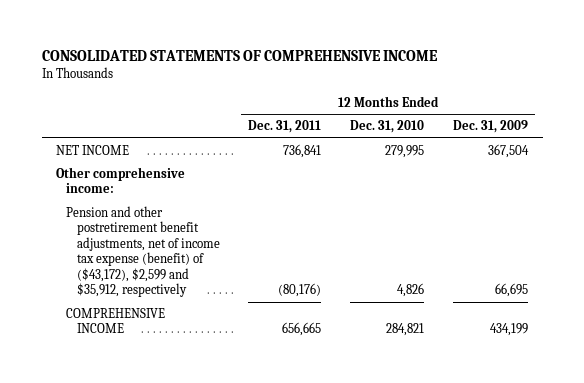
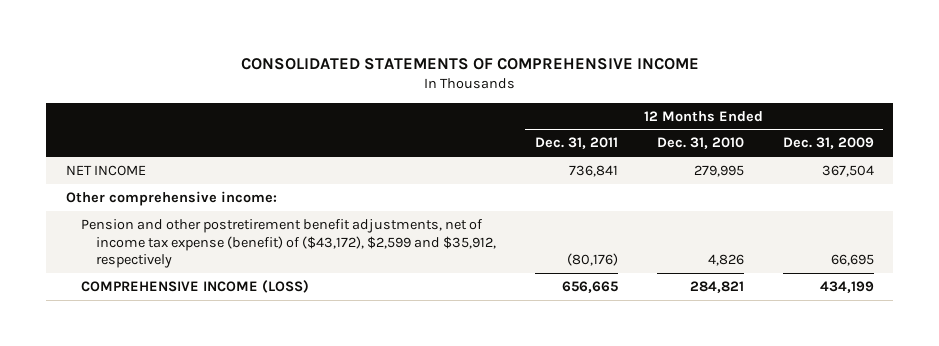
- COMPREHENSIVE INCOME | 656,665 | 284,821 | 434,199
+ COMPREHENSIVE INCOME (LOSS) | 656,665 | 284,821 | 434,199

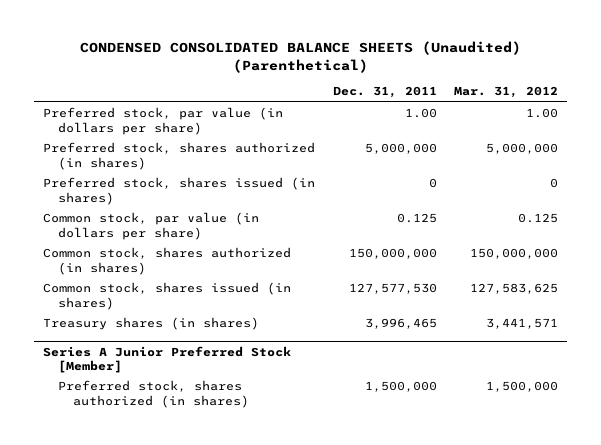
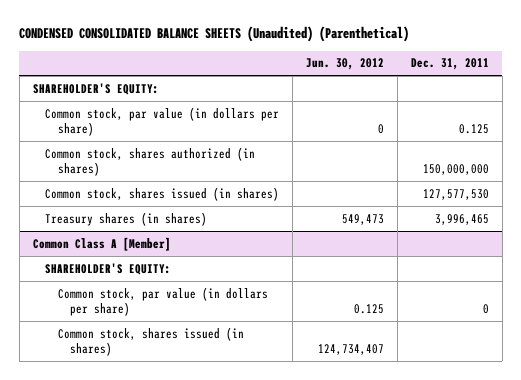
- | Dec. 31, 2011 | Mar. 31, 2012
+ | Jun. 30, 2012 | Dec. 31, 2011
- Preferred stock, par value (in dollars per share) | 1.00 | 1.00
- Preferred stock, shares authorized (in shares) | 5,000,000 | 5,000,000
- Preferred stock, shares issued (in shares) | 0 | 0
+ SHAREHOLDER'S EQUITY:
- Series A Junior Preferred Stock [Member]
- Preferred stock, shares authorized (in shares) | 1,500,000 | 1,500,000
+ Common Class A [Member]
+ SHAREHOLDER'S EQUITY:
+ Common stock, par value (in dollars per share) | 0.125 | 0
+ Common stock, shares issued (in shares) | 124,734,407 |

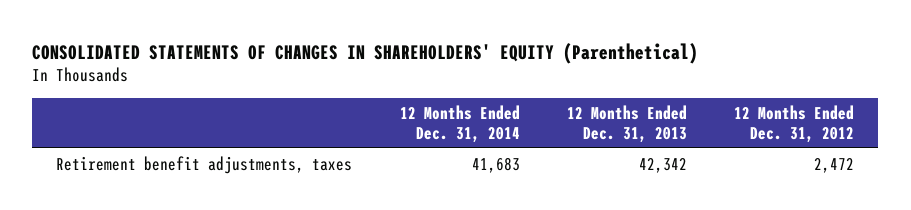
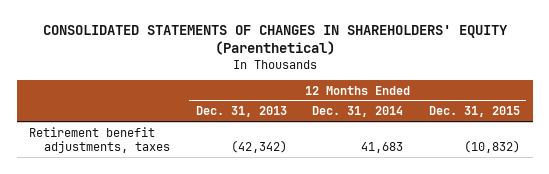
- | 12 Months Ended Dec. 31, 2014 | 12 Months Ended Dec. 31, 2013 | 12 Months Ended Dec. 31, 2012
+ | 12 Months Ended Dec. 31, 2013 | 12 Months Ended Dec. 31, 2014 | 12 Months Ended Dec. 31, 2015
- Retirement benefit adjustments, taxes | 41,683 | 42,342 | 2,472
+ Retirement benefit adjustments, taxes | (42,342) | 41,683 | (10,832)

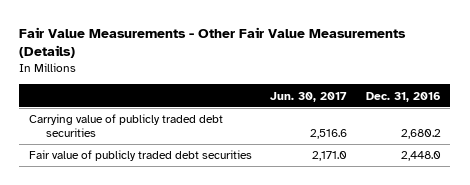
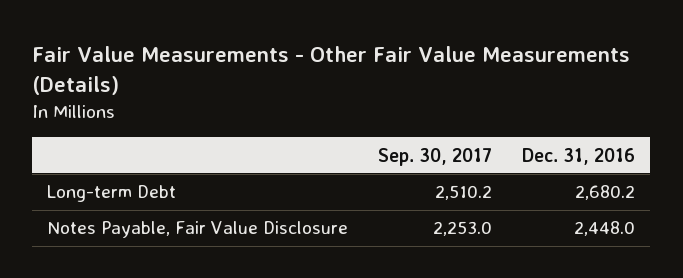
- | Jun. 30, 2017 | Dec. 31, 2016
+ | Sep. 30, 2017 | Dec. 31, 2016
- Carrying value of publicly traded debt securities | 2,516.6 | 2,680.2
- Fair value of publicly traded debt securities | 2,171.0 | 2,448.0
+ Long-term Debt | 2,510.2 | 2,680.2
+ Notes Payable, Fair Value Disclosure | 2,253.0 | 2,448.0

